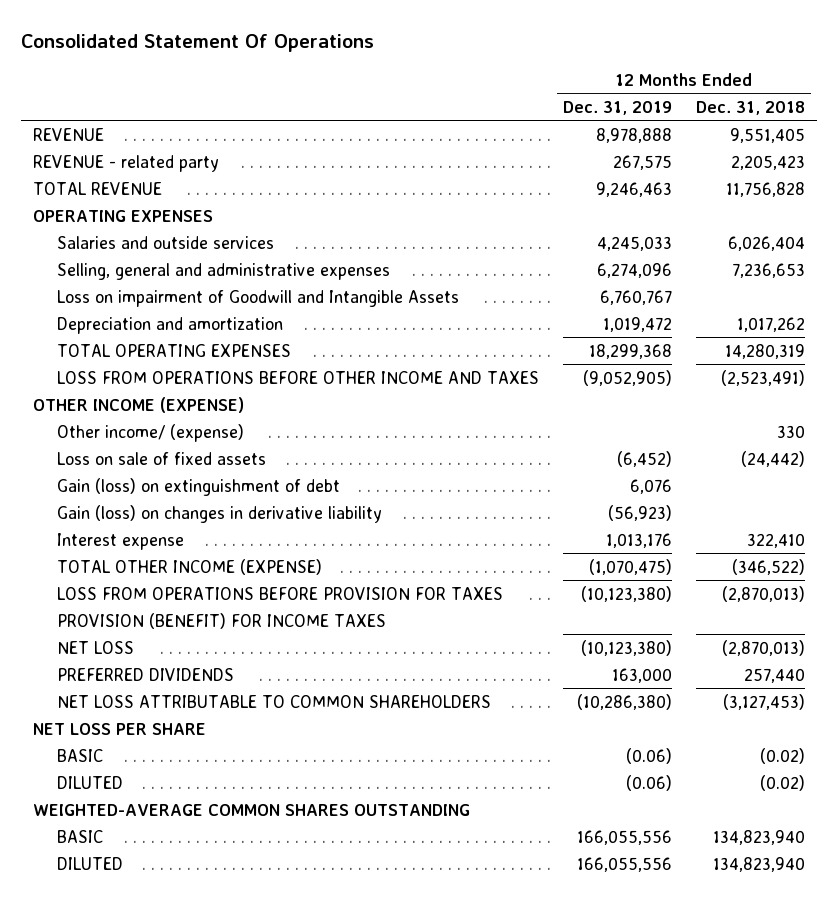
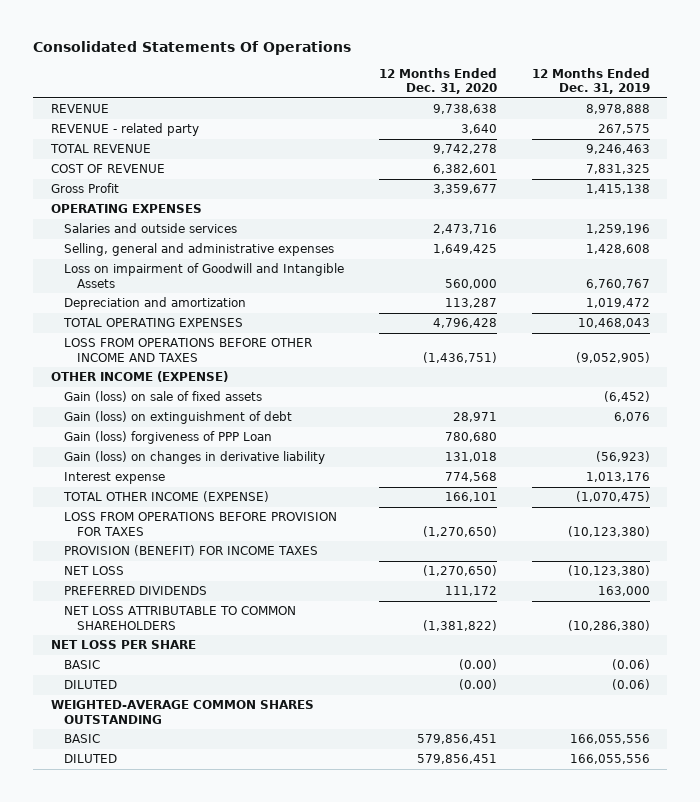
- Consolidated Statement Of Operations
+ Consolidated Statements Of Operations
- | 12 Months Ended Dec. 31, 2019 | 12 Months Ended Dec. 31, 2018
+ | 12 Months Ended Dec. 31, 2020 | 12 Months Ended Dec. 31, 2019
+ COST OF REVENUE | 6,382,601 | 7,831,325
+ Gross Profit | 3,359,677 | 1,415,138
- Salaries and outside services | 4,245,033 | 6,026,404
- Selling, general and administrative expenses | 6,274,096 | 7,236,653
+ Salaries and outside services | 2,473,716 | 1,259,196
+ Selling, general and administrative expenses | 1,649,425 | 1,428,608
- TOTAL OPERATING EXPENSES | 18,299,368 | 14,280,319
+ TOTAL OPERATING EXPENSES | 4,796,428 | 10,468,043
- Other income/ (expense) | | 330
- Loss on sale of fixed assets | (6,452) | (24,442)
+ Gain (loss) on sale of fixed assets | | (6,452)
+ Gain (loss) forgiveness of PPP Loan | 780,680 |

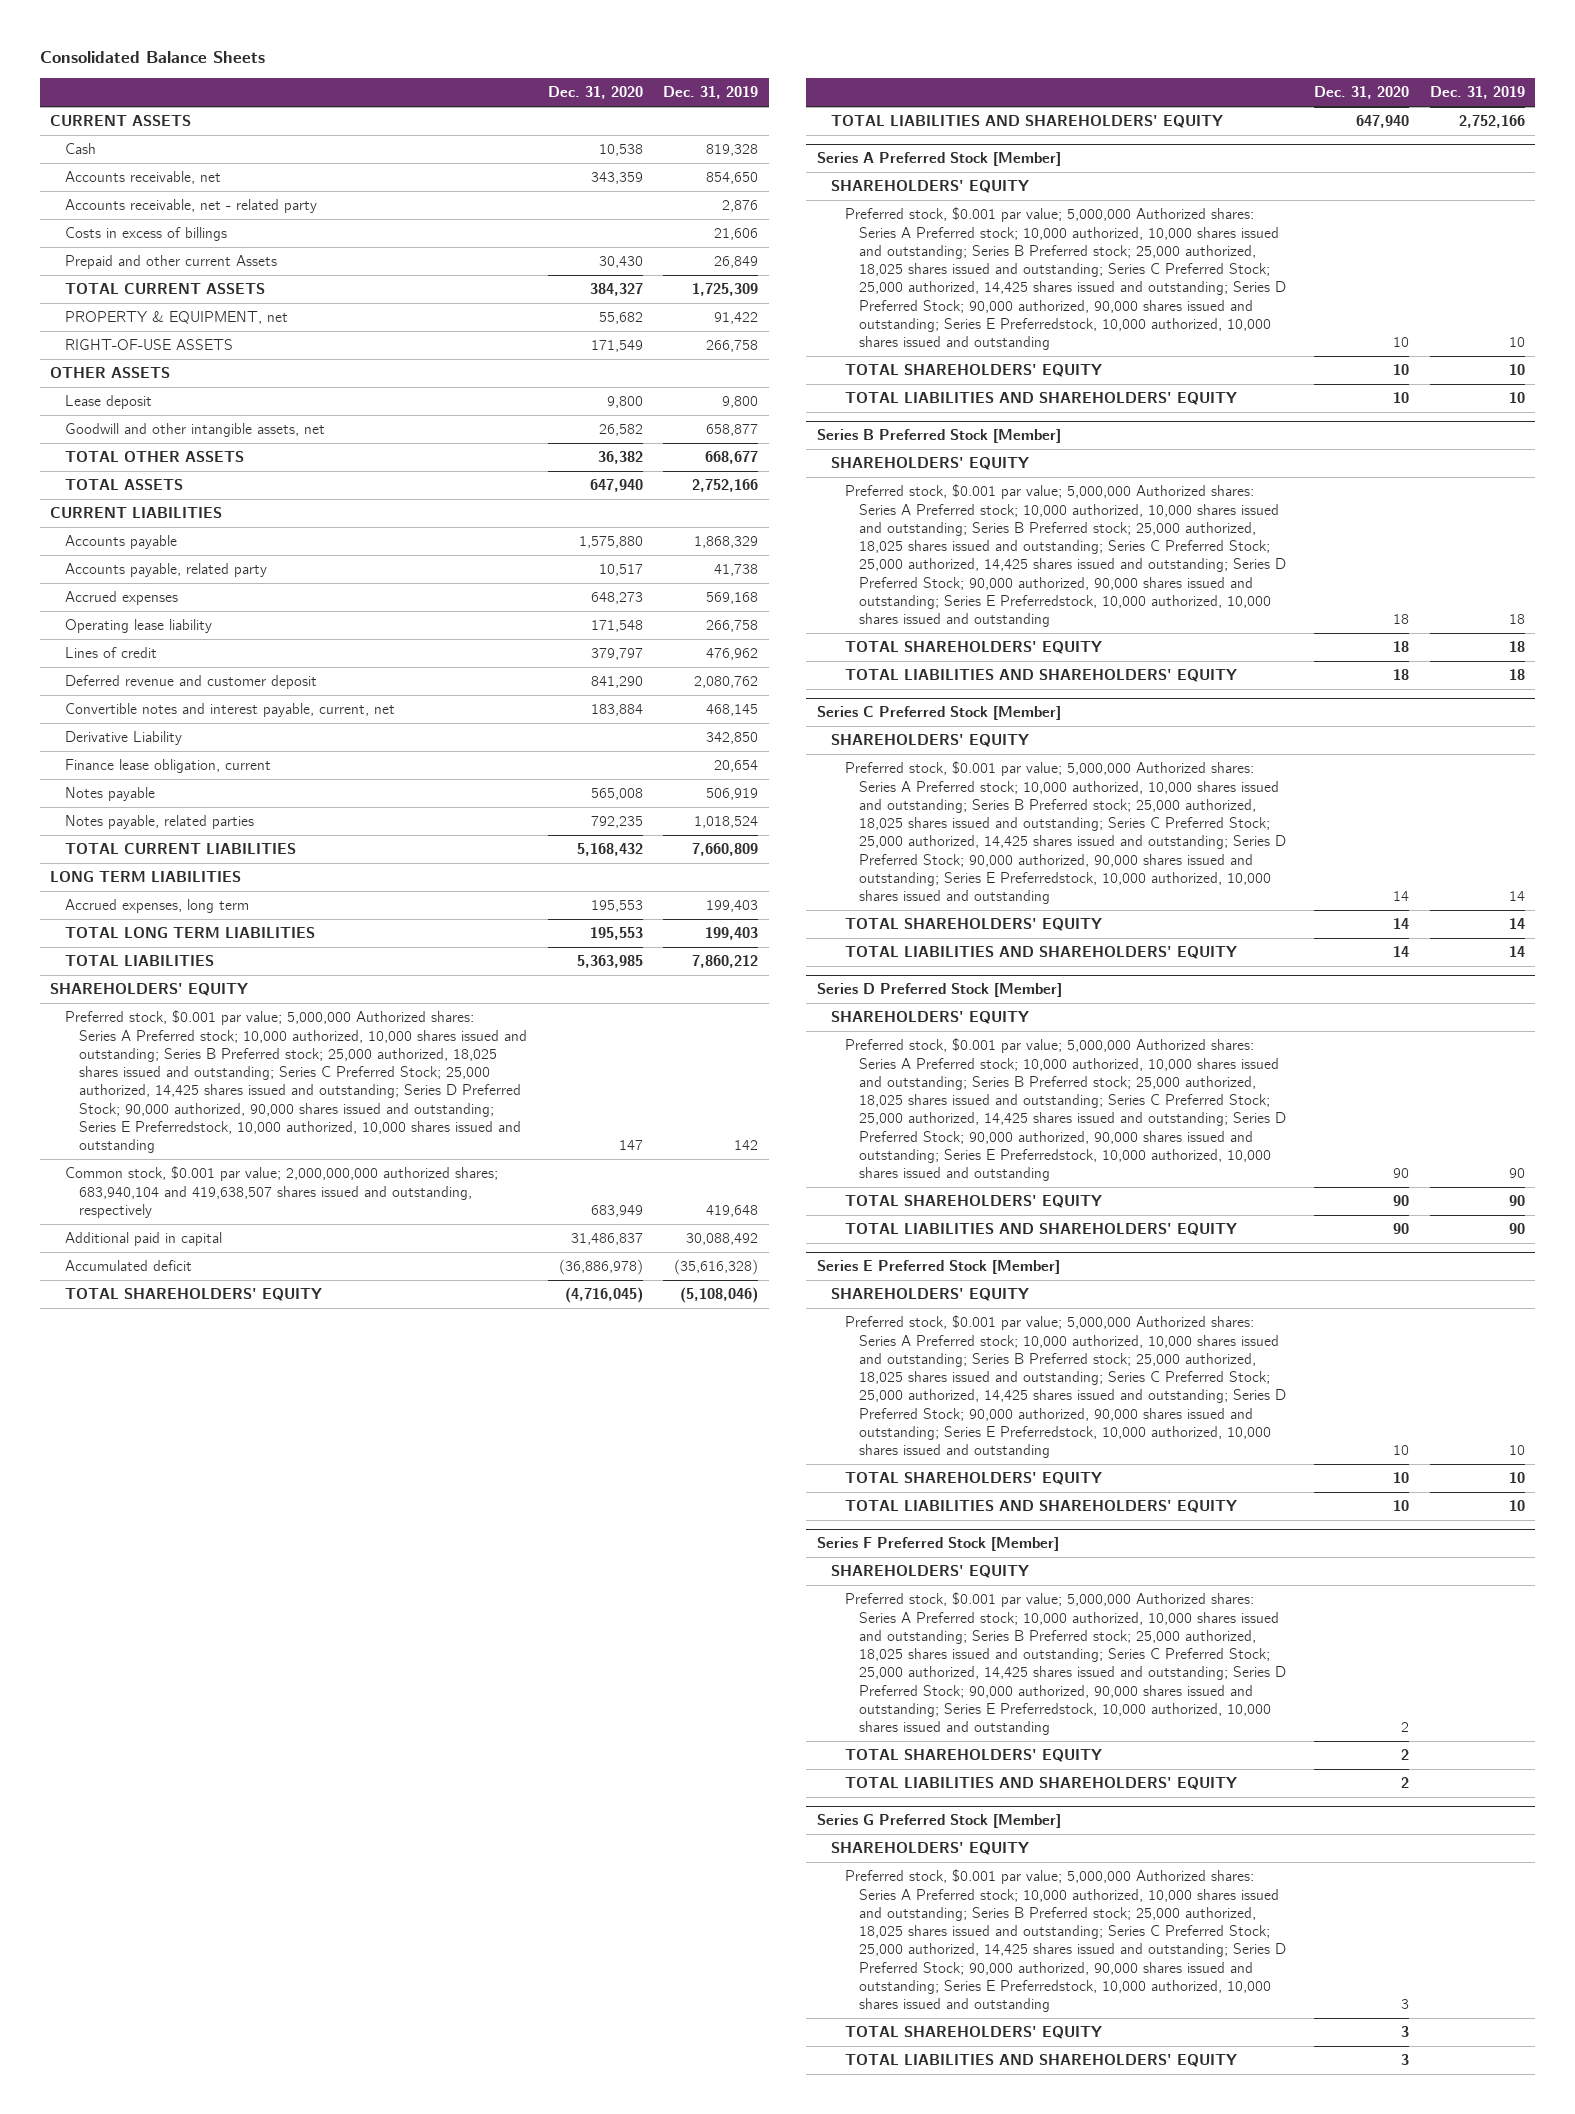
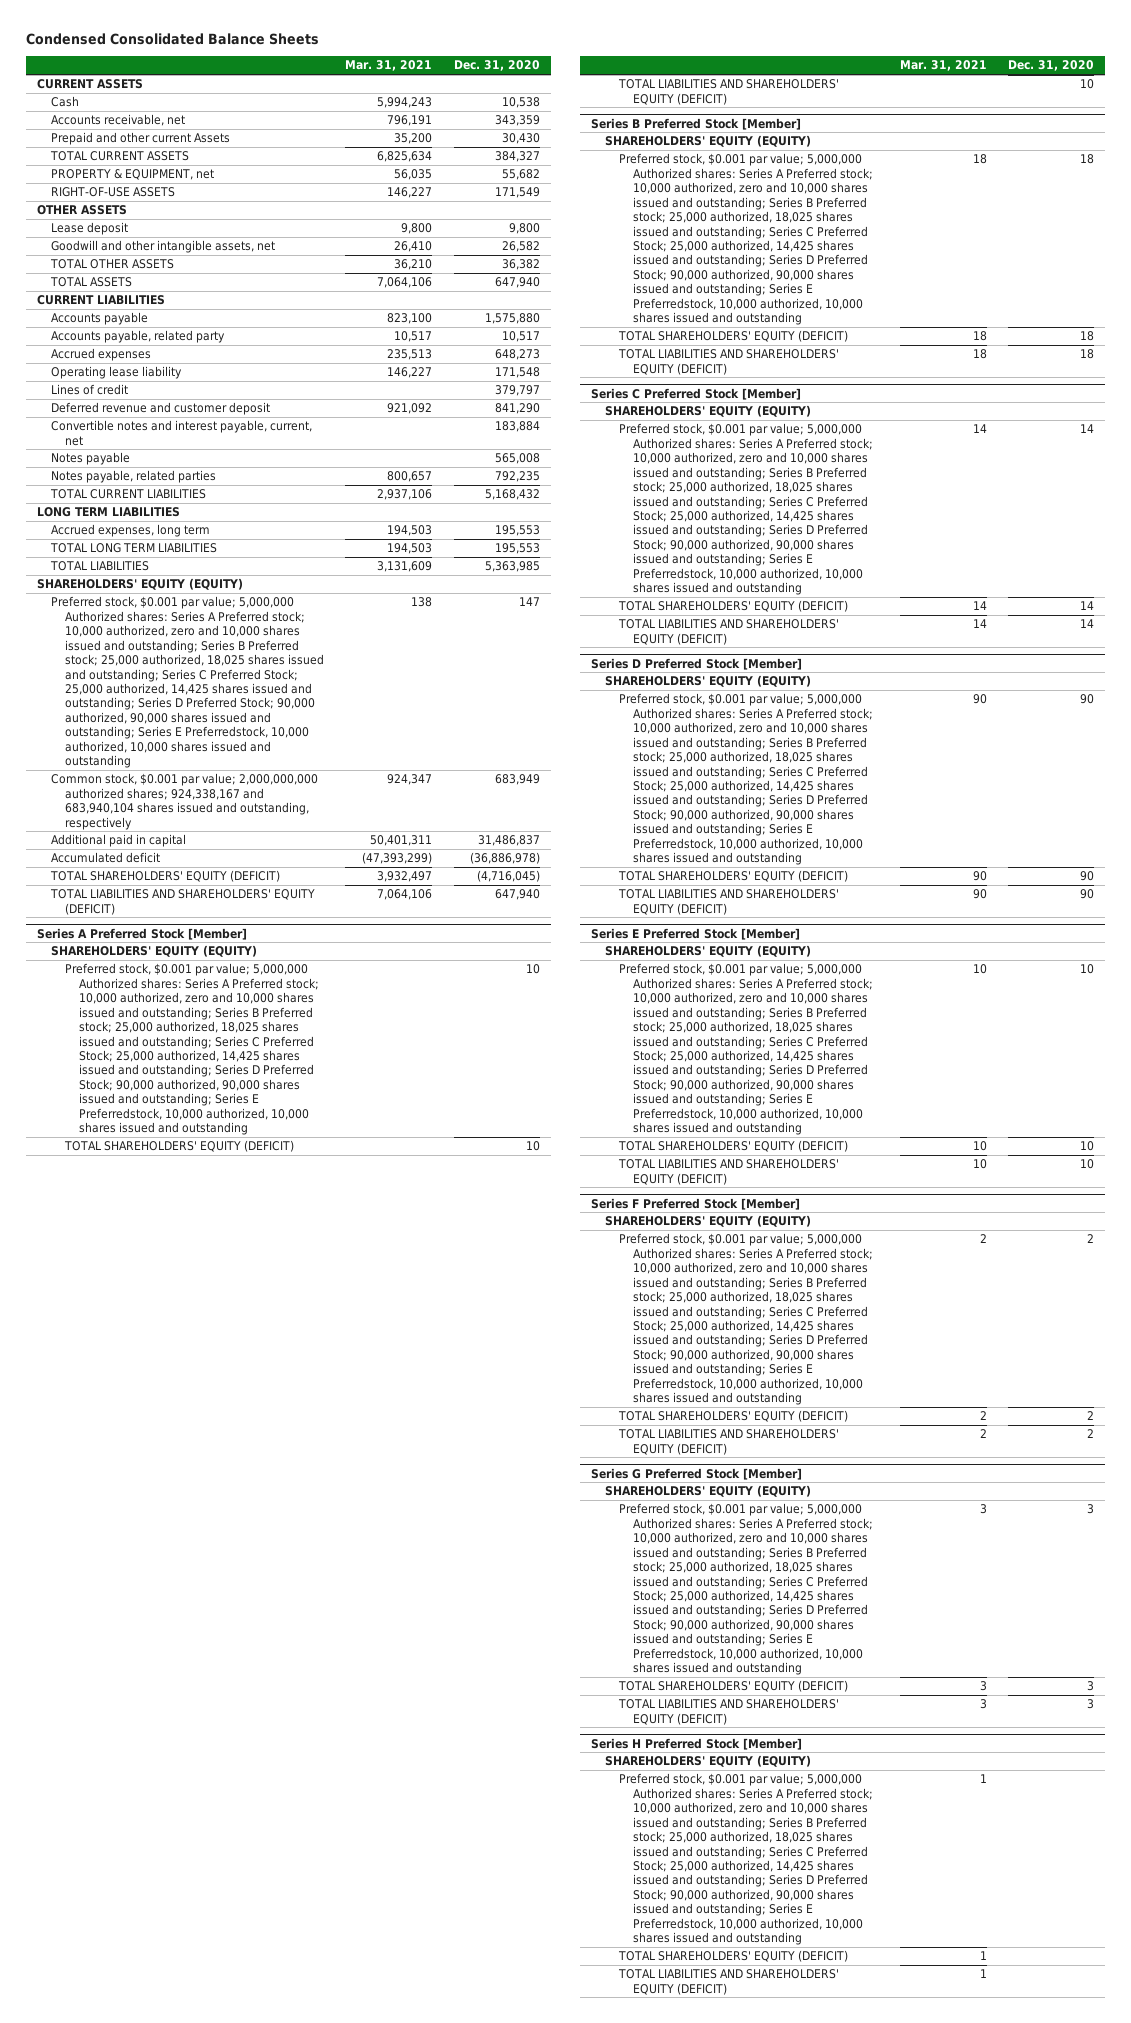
- Consolidated Balance Sheets
+ Condensed Consolidated Balance Sheets
- | Dec. 31, 2020 | Dec. 31, 2019
+ | Mar. 31, 2021 | Dec. 31, 2020
- Accounts receivable, net - related party | | 2,876
- Costs in excess of billings | | 21,606
- Derivative Liability | | 342,850
- Finance lease obligation, current | | 20,654
- SHAREHOLDERS' EQUITY
- Preferred stock, $0.001 par value; 5,000,000 Authorized shares: Series A Preferred stock; 10,000 authorized, 10,000 shares issued and outstanding; Series B Preferred stock; 25,000 authorized, 18,025 shares issued and outstanding; Series C Preferred Stock; 25,000 authorized, 14,425 shares issued and outstanding; Series D Preferred Stock; 90,000 authorized, 90,000 shares issued and outstanding; Series E Preferredstock, 10,000 authorized, 10,000 shares issued and outstanding | 147 | 142
- Common stock, $0.001 par value; 2,000,000,000 authorized shares; 683,940,104 and 419,638,507 shares issued and outstanding, respectively | 683,949 | 419,648
+ SHAREHOLDERS' EQUITY (EQUITY)
+ Preferred stock, $0.001 par value; 5,000,000 Authorized shares: Series A Preferred stock; 10,000 authorized, zero and 10,000 shares issued and outstanding; Series B Preferred stock; 25,000 authorized, 18,025 shares issued and outstanding; Series C Preferred Stock; 25,000 authorized, 14,425 shares issued and outstanding; Series D Preferred Stock; 90,000 authorized, 90,000 shares issued and outstanding; Series E Preferredstock, 10,000 authorized, 10,000 shares issued and outstanding | 138 | 147
+ Common stock, $0.001 par value; 2,000,000,000 authorized shares; 924,338,167 and 683,940,104 shares issued and outstanding, respectively | 924,347 | 683,949
- TOTAL SHAREHOLDERS' EQUITY | (4,716,045) | (5,108,046)
- TOTAL LIABILITIES AND SHAREHOLDERS' EQUITY | 647,940 | 2,752,166
+ TOTAL SHAREHOLDERS' EQUITY (DEFICIT) | 3,932,497 | (4,716,045)
+ TOTAL LIABILITIES AND SHAREHOLDERS' EQUITY (DEFICIT) | 7,064,106 | 647,940
@ Series A Preferred Stock [Member]
- SHAREHOLDERS' EQUITY
- Preferred stock, $0.001 par value; 5,000,000 Authorized shares: Series A Preferred stock; 10,000 authorized, 10,000 shares issued and outstanding; Series B Preferred stock; 25,000 authorized, 18,025 shares issued and outstanding; Series C Preferred Stock; 25,000 authorized, 14,425 shares issued and outstanding; Series D Preferred Stock; 90,000 authorized, 90,000 shares issued and outstanding; Series E Preferredstock, 10,000 authorized, 10,000 shares issued and outstanding | 10 | 10
- TOTAL SHAREHOLDERS' EQUITY | 10 | 10
- TOTAL LIABILITIES AND SHAREHOLDERS' EQUITY | 10 | 10
+ SHAREHOLDERS' EQUITY (EQUITY)
+ Preferred stock, $0.001 par value; 5,000,000 Authorized shares: Series A Preferred stock; 10,000 authorized, zero and 10,000 shares issued and outstanding; Series B Preferred stock; 25,000 authorized, 18,025 shares issued and outstanding; Series C Preferred Stock; 25,000 authorized, 14,425 shares issued and outstanding; Series D Preferred Stock; 90,000 authorized, 90,000 shares issued and outstanding; Series E Preferredstock, 10,000 authorized, 10,000 shares issued and outstanding | | 10
+ TOTAL SHAREHOLDERS' EQUITY (DEFICIT) | | 10
+ TOTAL LIABILITIES AND SHAREHOLDERS' EQUITY (DEFICIT) | | 10
@ Series B Preferred Stock [Member]
- SHAREHOLDERS' EQUITY
- Preferred stock, $0.001 par value; 5,000,000 Authorized shares: Series A Preferred stock; 10,000 authorized, 10,000 shares issued and outstanding; Series B Preferred stock; 25,000 authorized, 18,025 shares issued and outstanding; Series C Preferred Stock; 25,000 authorized, 14,425 shares issued and outstanding; Series D Preferred Stock; 90,000 authorized, 90,000 shares issued and outstanding; Series E Preferredstock, 10,000 authorized, 10,000 shares issued and outstanding | 18 | 18
- TOTAL SHAREHOLDERS' EQUITY | 18 | 18
- TOTAL LIABILITIES AND SHAREHOLDERS' EQUITY | 18 | 18
+ SHAREHOLDERS' EQUITY (EQUITY)
+ Preferred stock, $0.001 par value; 5,000,000 Authorized shares: Series A Preferred stock; 10,000 authorized, zero and 10,000 shares issued and outstanding; Series B Preferred stock; 25,000 authorized, 18,025 shares issued and outstanding; Series C Preferred Stock; 25,000 authorized, 14,425 shares issued and outstanding; Series D Preferred Stock; 90,000 authorized, 90,000 shares issued and outstanding; Series E Preferredstock, 10,000 authorized, 10,000 shares issued and outstanding | 18 | 18
+ TOTAL SHAREHOLDERS' EQUITY (DEFICIT) | 18 | 18
+ TOTAL LIABILITIES AND SHAREHOLDERS' EQUITY (DEFICIT) | 18 | 18
@ Series C Preferred Stock [Member]
- SHAREHOLDERS' EQUITY
- Preferred stock, $0.001 par value; 5,000,000 Authorized shares: Series A Preferred stock; 10,000 authorized, 10,000 shares issued and outstanding; Series B Preferred stock; 25,000 authorized, 18,025 shares issued and outstanding; Series C Preferred Stock; 25,000 authorized, 14,425 shares issued and outstanding; Series D Preferred Stock; 90,000 authorized, 90,000 shares issued and outstanding; Series E Preferredstock, 10,000 authorized, 10,000 shares issued and outstanding | 14 | 14
- TOTAL SHAREHOLDERS' EQUITY | 14 | 14
- TOTAL LIABILITIES AND SHAREHOLDERS' EQUITY | 14 | 14
+ SHAREHOLDERS' EQUITY (EQUITY)
+ Preferred stock, $0.001 par value; 5,000,000 Authorized shares: Series A Preferred stock; 10,000 authorized, zero and 10,000 shares issued and outstanding; Series B Preferred stock; 25,000 authorized, 18,025 shares issued and outstanding; Series C Preferred Stock; 25,000 authorized, 14,425 shares issued and outstanding; Series D Preferred Stock; 90,000 authorized, 90,000 shares issued and outstanding; Series E Preferredstock, 10,000 authorized, 10,000 shares issued and outstanding | 14 | 14
+ TOTAL SHAREHOLDERS' EQUITY (DEFICIT) | 14 | 14
+ TOTAL LIABILITIES AND SHAREHOLDERS' EQUITY (DEFICIT) | 14 | 14
@ Series D Preferred Stock [Member]
- SHAREHOLDERS' EQUITY
- Preferred stock, $0.001 par value; 5,000,000 Authorized shares: Series A Preferred stock; 10,000 authorized, 10,000 shares issued and outstanding; Series B Preferred stock; 25,000 authorized, 18,025 shares issued and outstanding; Series C Preferred Stock; 25,000 authorized, 14,425 shares issued and outstanding; Series D Preferred Stock; 90,000 authorized, 90,000 shares issued and outstanding; Series E Preferredstock, 10,000 authorized, 10,000 shares issued and outstanding | 90 | 90
- TOTAL SHAREHOLDERS' EQUITY | 90 | 90
- TOTAL LIABILITIES AND SHAREHOLDERS' EQUITY | 90 | 90
+ SHAREHOLDERS' EQUITY (EQUITY)
+ Preferred stock, $0.001 par value; 5,000,000 Authorized shares: Series A Preferred stock; 10,000 authorized, zero and 10,000 shares issued and outstanding; Series B Preferred stock; 25,000 authorized, 18,025 shares issued and outstanding; Series C Preferred Stock; 25,000 authorized, 14,425 shares issued and outstanding; Series D Preferred Stock; 90,000 authorized, 90,000 shares issued and outstanding; Series E Preferredstock, 10,000 authorized, 10,000 shares issued and outstanding | 90 | 90
+ TOTAL SHAREHOLDERS' EQUITY (DEFICIT) | 90 | 90
+ TOTAL LIABILITIES AND SHAREHOLDERS' EQUITY (DEFICIT) | 90 | 90
@ Series E Preferred Stock [Member]
- SHAREHOLDERS' EQUITY
- Preferred stock, $0.001 par value; 5,000,000 Authorized shares: Series A Preferred stock; 10,000 authorized, 10,000 shares issued and outstanding; Series B Preferred stock; 25,000 authorized, 18,025 shares issued and outstanding; Series C Preferred Stock; 25,000 authorized, 14,425 shares issued and outstanding; Series D Preferred Stock; 90,000 authorized, 90,000 shares issued and outstanding; Series E Preferredstock, 10,000 authorized, 10,000 shares issued and outstanding | 10 | 10
- TOTAL SHAREHOLDERS' EQUITY | 10 | 10
- TOTAL LIABILITIES AND SHAREHOLDERS' EQUITY | 10 | 10
+ SHAREHOLDERS' EQUITY (EQUITY)
+ Preferred stock, $0.001 par value; 5,000,000 Authorized shares: Series A Preferred stock; 10,000 authorized, zero and 10,000 shares issued and outstanding; Series B Preferred stock; 25,000 authorized, 18,025 shares issued and outstanding; Series C Preferred Stock; 25,000 authorized, 14,425 shares issued and outstanding; Series D Preferred Stock; 90,000 authorized, 90,000 shares issued and outstanding; Series E Preferredstock, 10,000 authorized, 10,000 shares issued and outstanding | 10 | 10
+ TOTAL SHAREHOLDERS' EQUITY (DEFICIT) | 10 | 10
+ TOTAL LIABILITIES AND SHAREHOLDERS' EQUITY (DEFICIT) | 10 | 10
@ Series F Preferred Stock [Member]
- SHAREHOLDERS' EQUITY
- Preferred stock, $0.001 par value; 5,000,000 Authorized shares: Series A Preferred stock; 10,000 authorized, 10,000 shares issued and outstanding; Series B Preferred stock; 25,000 authorized, 18,025 shares issued and outstanding; Series C Preferred Stock; 25,000 authorized, 14,425 shares issued and outstanding; Series D Preferred Stock; 90,000 authorized, 90,000 shares issued and outstanding; Series E Preferredstock, 10,000 authorized, 10,000 shares issued and outstanding | 2 |
- TOTAL SHAREHOLDERS' EQUITY | 2 |
- TOTAL LIABILITIES AND SHAREHOLDERS' EQUITY | 2 |
+ SHAREHOLDERS' EQUITY (EQUITY)
+ Preferred stock, $0.001 par value; 5,000,000 Authorized shares: Series A Preferred stock; 10,000 authorized, zero and 10,000 shares issued and outstanding; Series B Preferred stock; 25,000 authorized, 18,025 shares issued and outstanding; Series C Preferred Stock; 25,000 authorized, 14,425 shares issued and outstanding; Series D Preferred Stock; 90,000 authorized, 90,000 shares issued and outstanding; Series E Preferredstock, 10,000 authorized, 10,000 shares issued and outstanding | 2 | 2
+ TOTAL SHAREHOLDERS' EQUITY (DEFICIT) | 2 | 2
+ TOTAL LIABILITIES AND SHAREHOLDERS' EQUITY (DEFICIT) | 2 | 2
@ Series G Preferred Stock [Member]
- SHAREHOLDERS' EQUITY
- Preferred stock, $0.001 par value; 5,000,000 Authorized shares: Series A Preferred stock; 10,000 authorized, 10,000 shares issued and outstanding; Series B Preferred stock; 25,000 authorized, 18,025 shares issued and outstanding; Series C Preferred Stock; 25,000 authorized, 14,425 shares issued and outstanding; Series D Preferred Stock; 90,000 authorized, 90,000 shares issued and outstanding; Series E Preferredstock, 10,000 authorized, 10,000 shares issued and outstanding | 3 |
- TOTAL SHAREHOLDERS' EQUITY | 3 |
- TOTAL LIABILITIES AND SHAREHOLDERS' EQUITY | 3 |
+ SHAREHOLDERS' EQUITY (EQUITY)
+ Preferred stock, $0.001 par value; 5,000,000 Authorized shares: Series A Preferred stock; 10,000 authorized, zero and 10,000 shares issued and outstanding; Series B Preferred stock; 25,000 authorized, 18,025 shares issued and outstanding; Series C Preferred Stock; 25,000 authorized, 14,425 shares issued and outstanding; Series D Preferred Stock; 90,000 authorized, 90,000 shares issued and outstanding; Series E Preferredstock, 10,000 authorized, 10,000 shares issued and outstanding | 3 | 3
+ TOTAL SHAREHOLDERS' EQUITY (DEFICIT) | 3 | 3
+ TOTAL LIABILITIES AND SHAREHOLDERS' EQUITY (DEFICIT) | 3 | 3
+ Series H Preferred Stock [Member]
+ SHAREHOLDERS' EQUITY (EQUITY)
+ Preferred stock, $0.001 par value; 5,000,000 Authorized shares: Series A Preferred stock; 10,000 authorized, zero and 10,000 shares issued and outstanding; Series B Preferred stock; 25,000 authorized, 18,025 shares issued and outstanding; Series C Preferred Stock; 25,000 authorized, 14,425 shares issued and outstanding; Series D Preferred Stock; 90,000 authorized, 90,000 shares issued and outstanding; Series E Preferredstock, 10,000 authorized, 10,000 shares issued and outstanding | 1 |
+ TOTAL SHAREHOLDERS' EQUITY (DEFICIT) | 1 |
+ TOTAL LIABILITIES AND SHAREHOLDERS' EQUITY (DEFICIT) | 1 |

